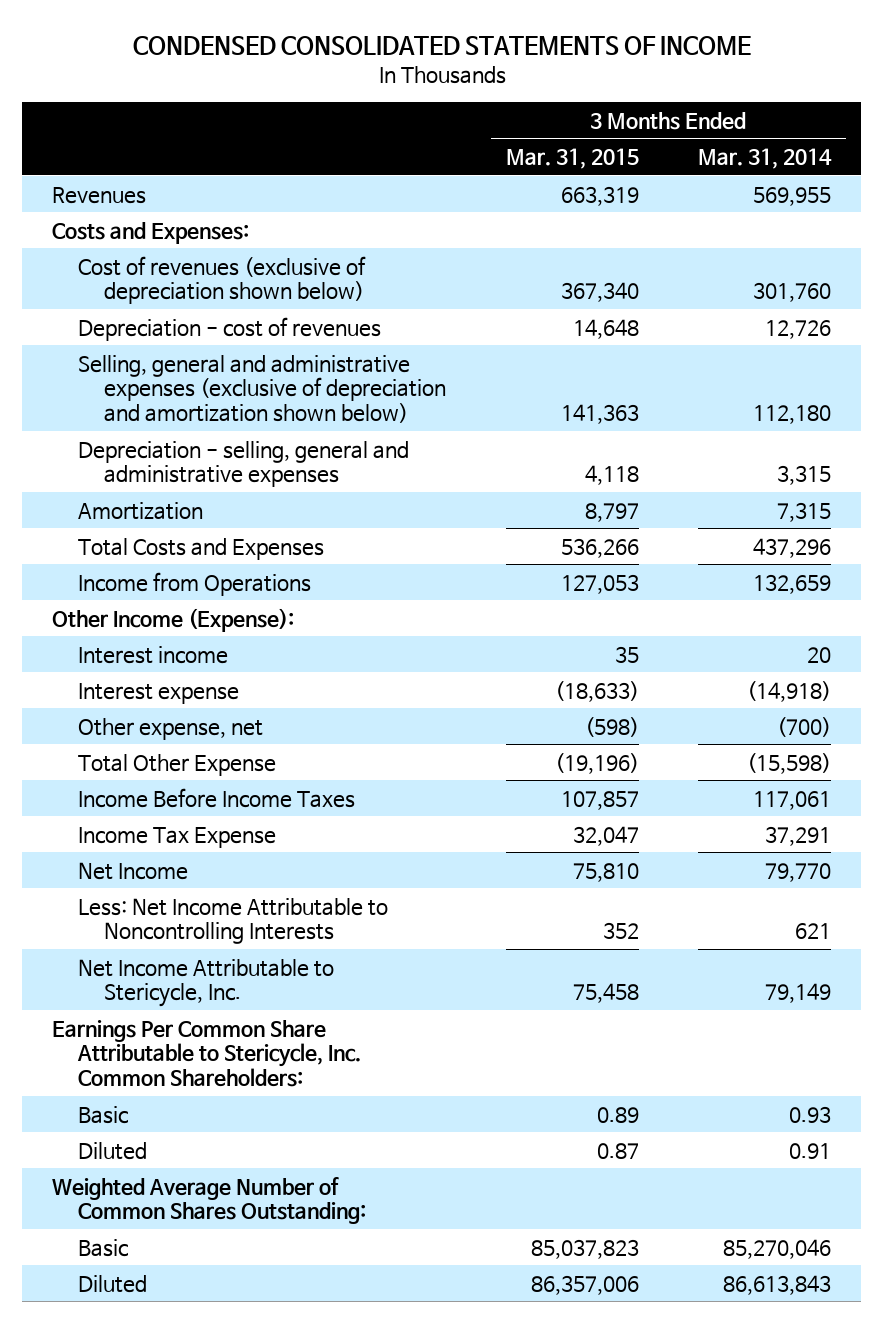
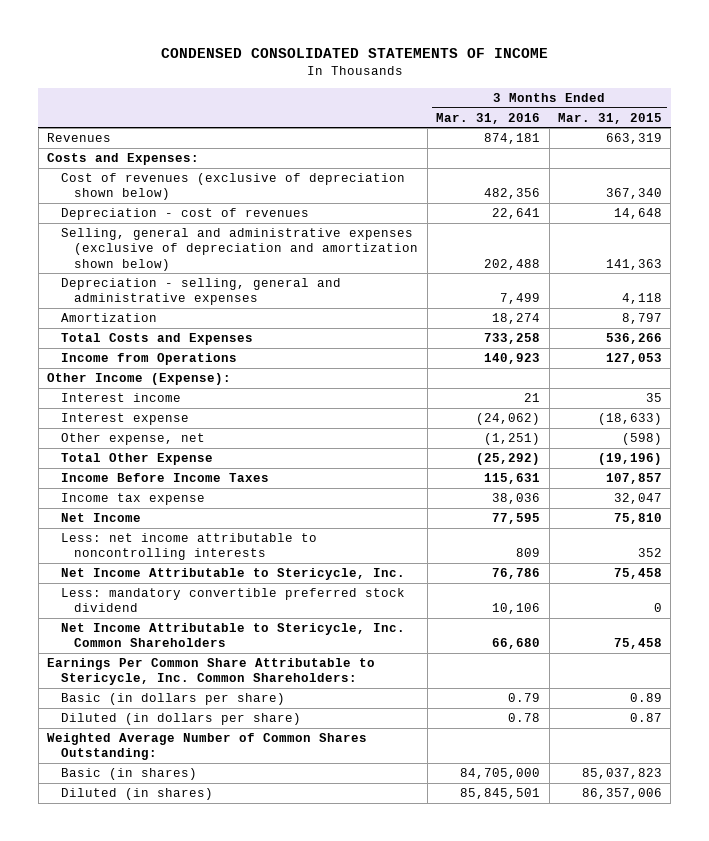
- | 3 Months Ended Mar. 31, 2015 | 3 Months Ended Mar. 31, 2014
+ | 3 Months Ended Mar. 31, 2016 | 3 Months Ended Mar. 31, 2015
- Income Tax Expense | 32,047 | 37,291
+ Income tax expense | 38,036 | 32,047
- Less: Net Income Attributable to Noncontrolling Interests | 352 | 621
+ Less: net income attributable to noncontrolling interests | 809 | 352
+ Less: mandatory convertible preferred stock dividend | 10,106 | 0
+ Net Income Attributable to Stericycle, Inc. Common Shareholders | 66,680 | 75,458
- Basic | 0.89 | 0.93
- Diluted | 0.87 | 0.91
+ Basic (in dollars per share) | 0.79 | 0.89
+ Diluted (in dollars per share) | 0.78 | 0.87
- Basic | 85,037,823 | 85,270,046
- Diluted | 86,357,006 | 86,613,843
+ Basic (in shares) | 84,705,000 | 85,037,823
+ Diluted (in shares) | 85,845,501 | 86,357,006

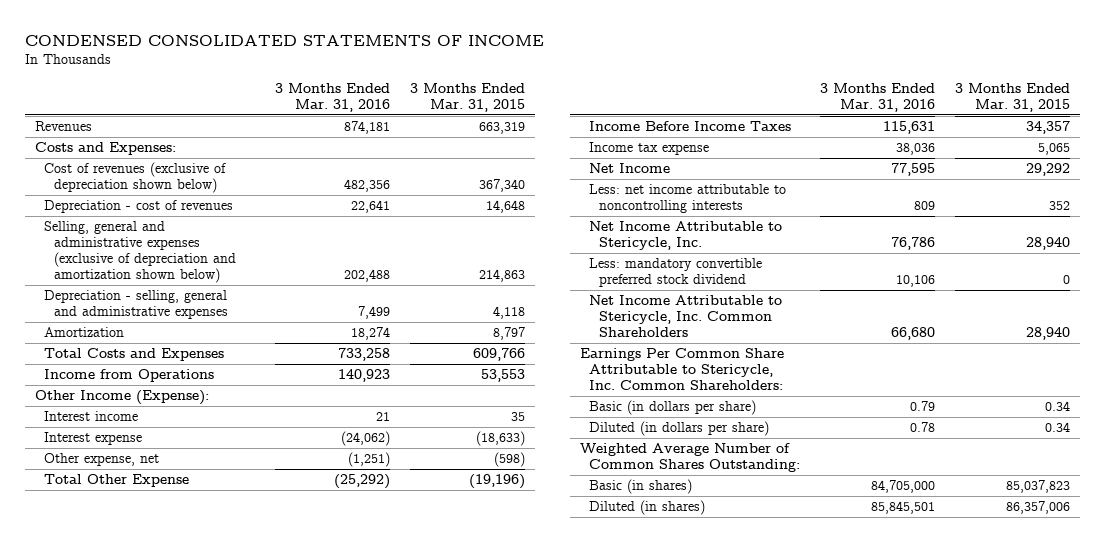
- Selling, general and administrative expenses (exclusive of depreciation and amortization shown below) | 202,488 | 141,363
+ Selling, general and administrative expenses (exclusive of depreciation and amortization shown below) | 202,488 | 214,863
- Total Costs and Expenses | 733,258 | 536,266
- Income from Operations | 140,923 | 127,053
+ Total Costs and Expenses | 733,258 | 609,766
+ Income from Operations | 140,923 | 53,553
- Income Before Income Taxes | 115,631 | 107,857
- Income tax expense | 38,036 | 32,047
- Net Income | 77,595 | 75,810
+ Income Before Income Taxes | 115,631 | 34,357
+ Income tax expense | 38,036 | 5,065
+ Net Income | 77,595 | 29,292
- Net Income Attributable to Stericycle, Inc. | 76,786 | 75,458
+ Net Income Attributable to Stericycle, Inc. | 76,786 | 28,940
- Net Income Attributable to Stericycle, Inc. Common Shareholders | 66,680 | 75,458
+ Net Income Attributable to Stericycle, Inc. Common Shareholders | 66,680 | 28,940
- Basic (in dollars per share) | 0.79 | 0.89
- Diluted (in dollars per share) | 0.78 | 0.87
+ Basic (in dollars per share) | 0.79 | 0.34
+ Diluted (in dollars per share) | 0.78 | 0.34

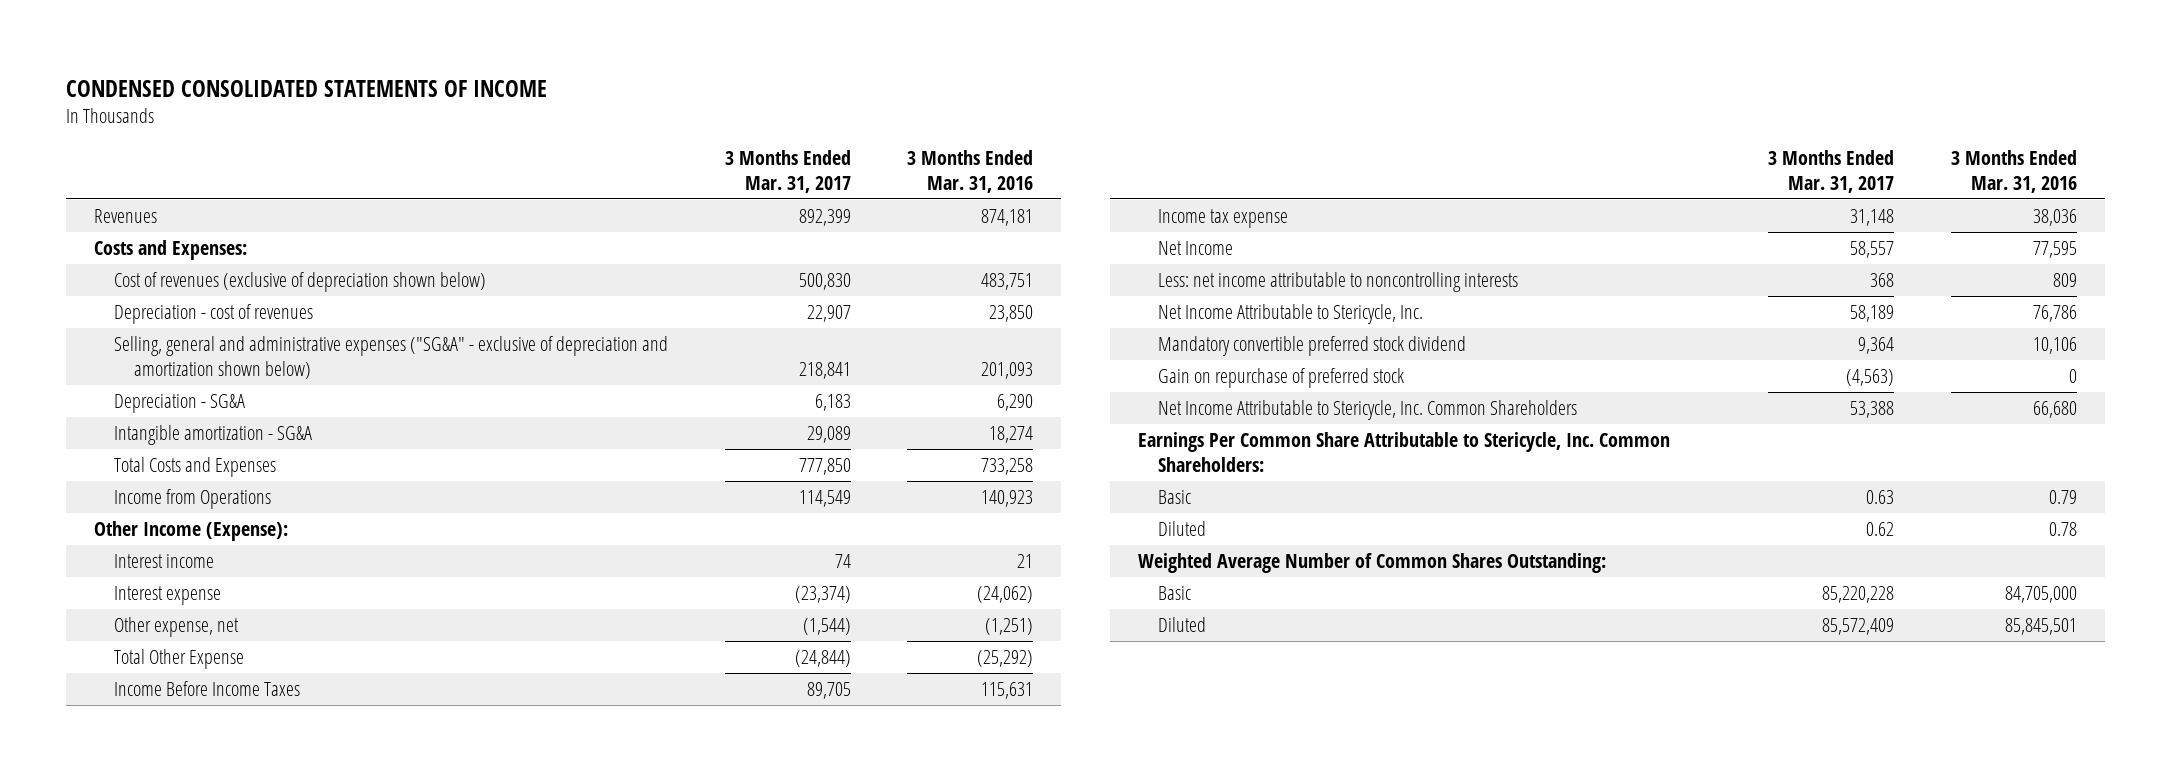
- | 3 Months Ended Mar. 31, 2016 | 3 Months Ended Mar. 31, 2015
+ | 3 Months Ended Mar. 31, 2017 | 3 Months Ended Mar. 31, 2016
- Cost of revenues (exclusive of depreciation shown below) | 482,356 | 367,340
- Depreciation - cost of revenues | 22,641 | 14,648
- Selling, general and administrative expenses (exclusive of depreciation and amortization shown below) | 202,488 | 214,863
- Depreciation - selling, general and administrative expenses | 7,499 | 4,118
- Amortization | 18,274 | 8,797
+ Cost of revenues (exclusive of depreciation shown below) | 500,830 | 483,751
+ Depreciation - cost of revenues | 22,907 | 23,850
+ Selling, general and administrative expenses ("SG&A" - exclusive of depreciation and amortization shown below) | 218,841 | 201,093
+ Depreciation - SG&A | 6,183 | 6,290
+ Intangible amortization - SG&A | 29,089 | 18,274
- Less: mandatory convertible preferred stock dividend | 10,106 | 0
+ Mandatory convertible preferred stock dividend | 9,364 | 10,106
+ Gain on repurchase of preferred stock | (4,563) | 0
- Basic (in dollars per share) | 0.79 | 0.34
- Diluted (in dollars per share) | 0.78 | 0.34
+ Basic | 0.63 | 0.79
+ Diluted | 0.62 | 0.78
- Basic (in shares) | 84,705,000 | 85,037,823
- Diluted (in shares) | 85,845,501 | 86,357,006
+ Basic | 85,220,228 | 84,705,000
+ Diluted | 85,572,409 | 85,845,501

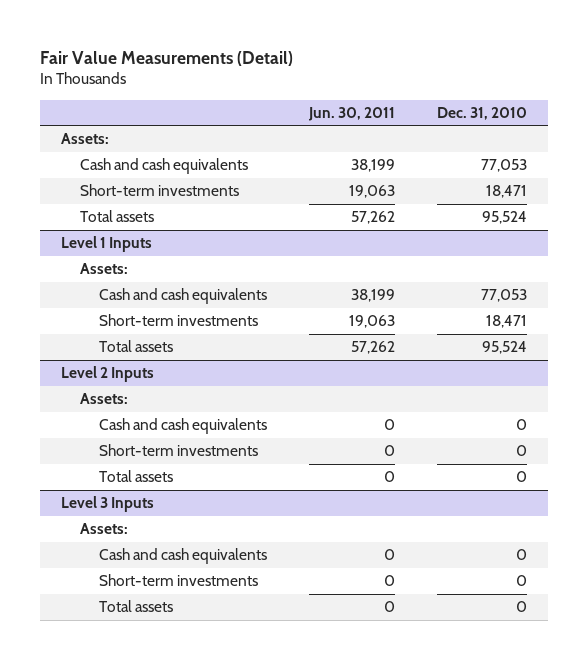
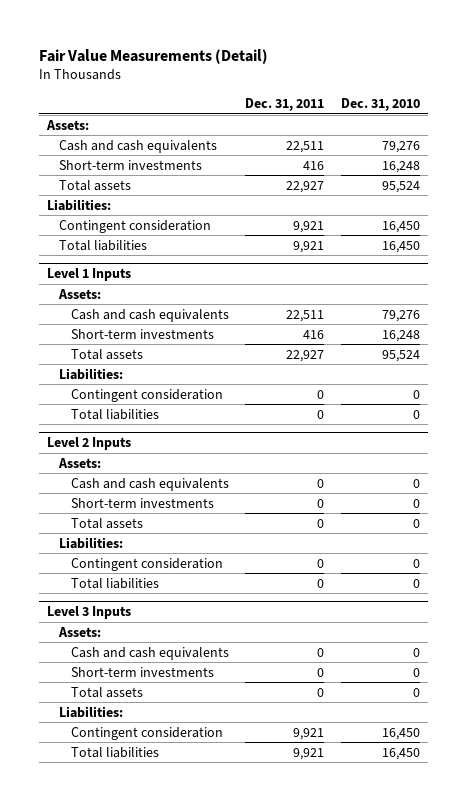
- | Jun. 30, 2011 | Dec. 31, 2010
+ | Dec. 31, 2011 | Dec. 31, 2010
- Cash and cash equivalents | 38,199 | 77,053
- Short-term investments | 19,063 | 18,471
+ Cash and cash equivalents | 22,511 | 79,276
+ Short-term investments | 416 | 16,248
+ Liabilities:
+ Contingent consideration | 9,921 | 16,450
+ Total liabilities | 9,921 | 16,450
@ Level 1 Inputs
- Cash and cash equivalents | 38,199 | 77,053
- Short-term investments | 19,063 | 18,471
+ Cash and cash equivalents | 22,511 | 79,276
+ Short-term investments | 416 | 16,248
+ Liabilities:
+ Contingent consideration | 0 | 0
+ Total liabilities | 0 | 0
@ Level 2 Inputs
+ Liabilities:
+ Contingent consideration | 0 | 0
+ Total liabilities | 0 | 0
@ Level 3 Inputs
+ Liabilities:
+ Contingent consideration | 9,921 | 16,450
+ Total liabilities | 9,921 | 16,450

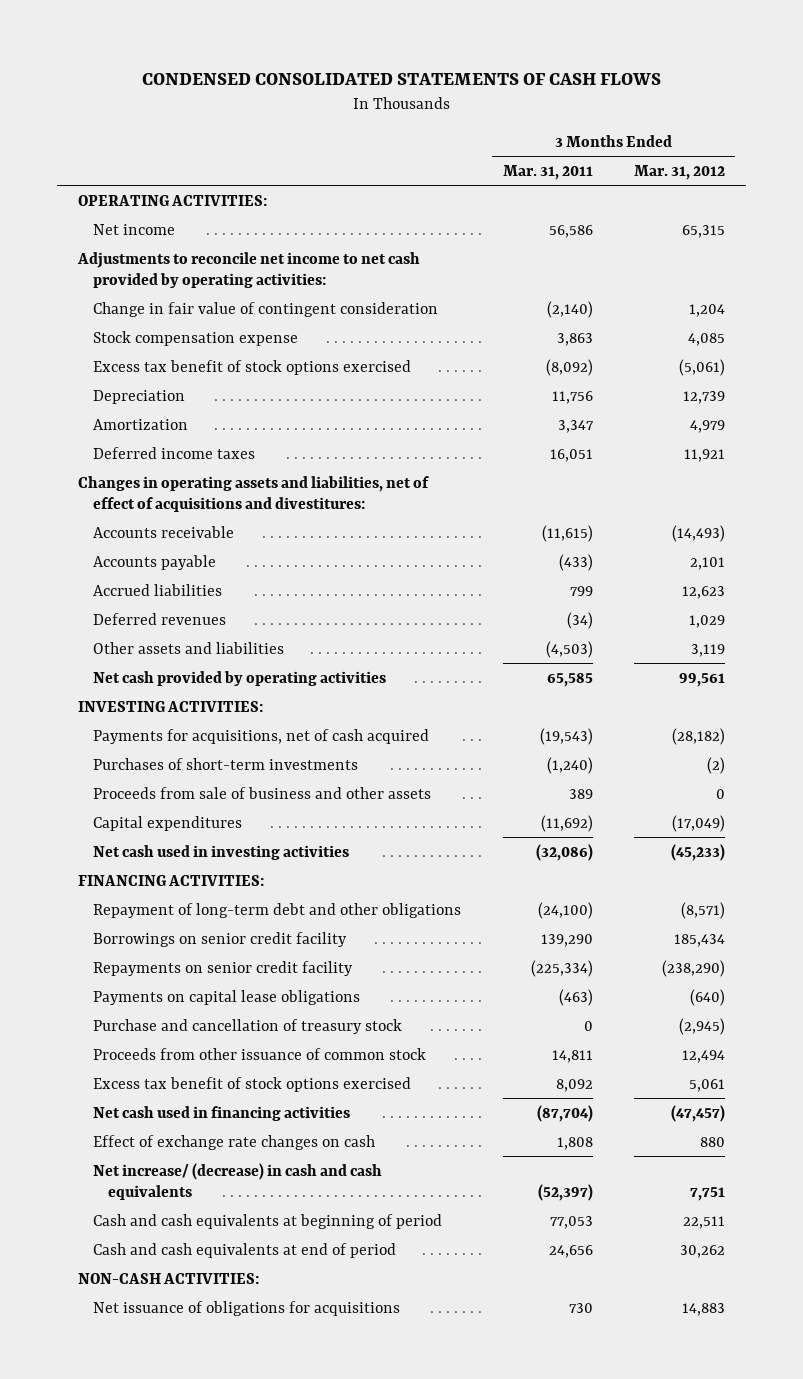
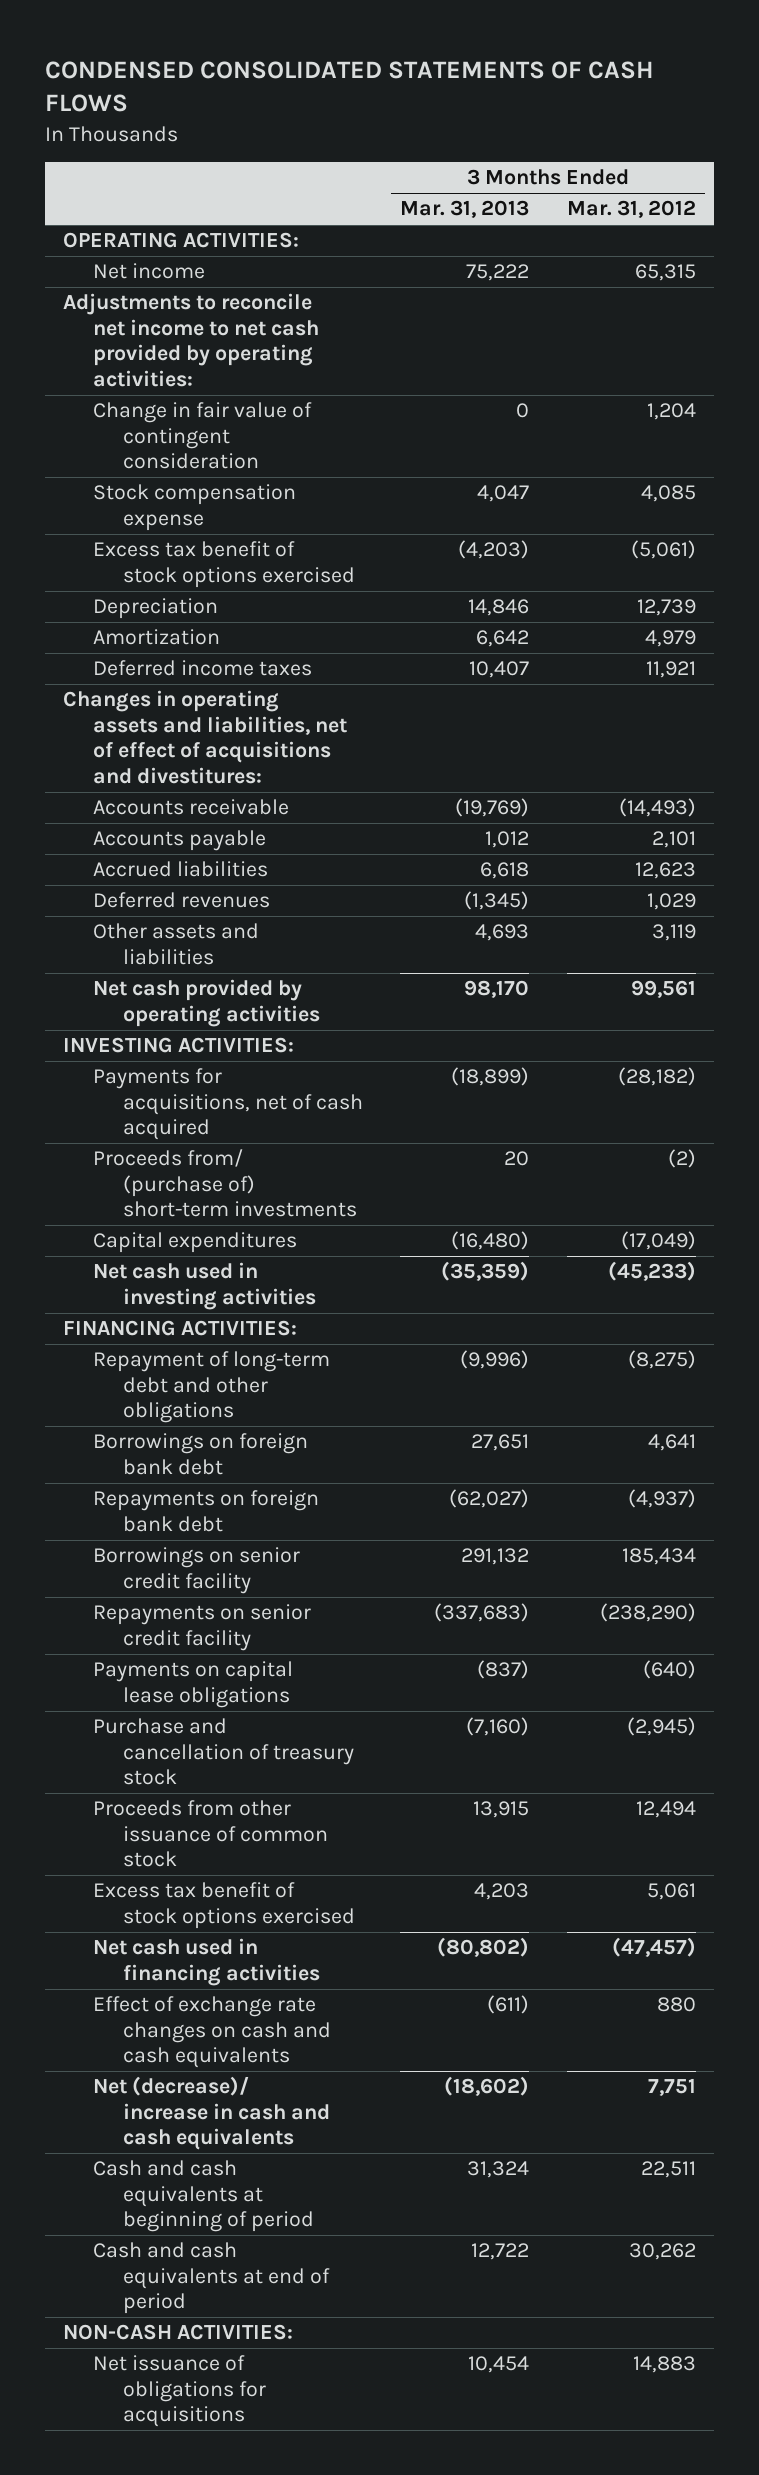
- | 3 Months Ended Mar. 31, 2011 | 3 Months Ended Mar. 31, 2012
+ | 3 Months Ended Mar. 31, 2013 | 3 Months Ended Mar. 31, 2012
- Purchases of short-term investments | (1,240) | (2)
- Proceeds from sale of business and other assets | 389 | 0
+ Proceeds from/ (purchase of) short-term investments | 20 | (2)
- Repayment of long-term debt and other obligations | (24,100) | (8,571)
+ Repayment of long-term debt and other obligations | (9,996) | (8,275)
+ Borrowings on foreign bank debt | 27,651 | 4,641
+ Repayments on foreign bank debt | (62,027) | (4,937)
- Effect of exchange rate changes on cash | 1,808 | 880
- Net increase/ (decrease) in cash and cash equivalents | (52,397) | 7,751
+ Effect of exchange rate changes on cash and cash equivalents | (611) | 880
+ Net (decrease)/ increase in cash and cash equivalents | (18,602) | 7,751

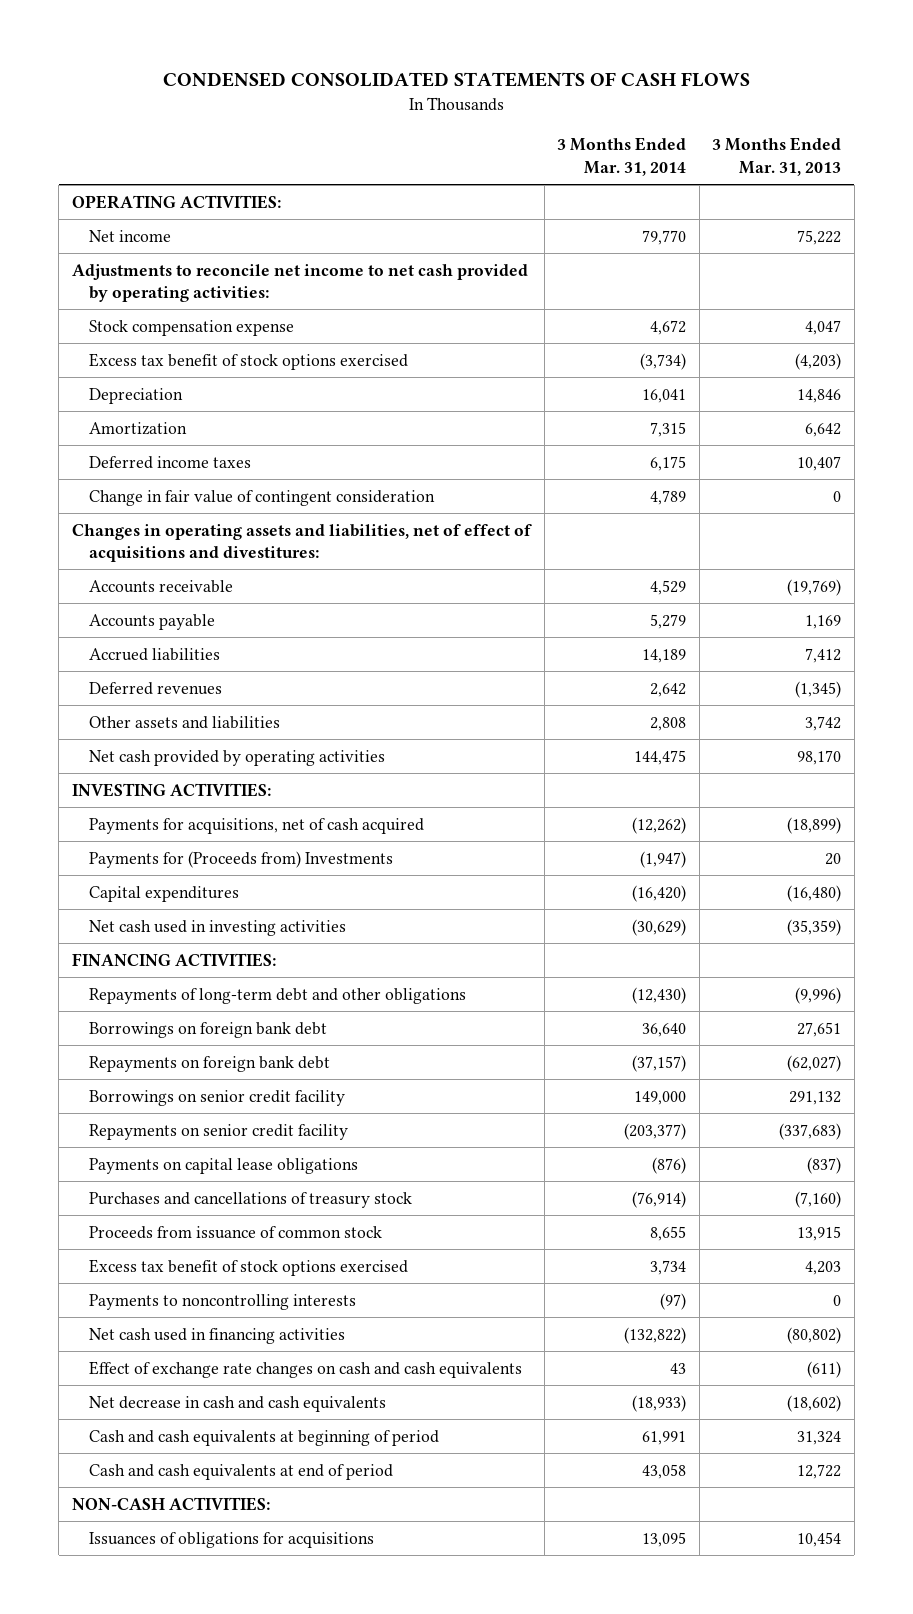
- | 3 Months Ended Mar. 31, 2013 | 3 Months Ended Mar. 31, 2012
+ | 3 Months Ended Mar. 31, 2014 | 3 Months Ended Mar. 31, 2013
moved down: Change in fair value of contingent consideration | 4,789 | 0
- Accounts payable | 1,012 | 2,101
- Accrued liabilities | 6,618 | 12,623
+ Accounts payable | 5,279 | 1,169
+ Accrued liabilities | 14,189 | 7,412
- Other assets and liabilities | 4,693 | 3,119
+ Other assets and liabilities | 2,808 | 3,742
- Proceeds from/ (purchase of) short-term investments | 20 | (2)
+ Payments for (Proceeds from) Investments | (1,947) | 20
- Repayment of long-term debt and other obligations | (9,996) | (8,275)
+ Repayments of long-term debt and other obligations | (12,430) | (9,996)
- Purchase and cancellation of treasury stock | (7,160) | (2,945)
- Proceeds from other issuance of common stock | 13,915 | 12,494
+ Purchases and cancellations of treasury stock | (76,914) | (7,160)
+ Proceeds from issuance of common stock | 8,655 | 13,915
+ Payments to noncontrolling interests | (97) | 0
- Net (decrease)/ increase in cash and cash equivalents | (18,602) | 7,751
+ Net decrease in cash and cash equivalents | (18,933) | (18,602)
- Net issuance of obligations for acquisitions | 10,454 | 14,883
+ Issuances of obligations for acquisitions | 13,095 | 10,454

